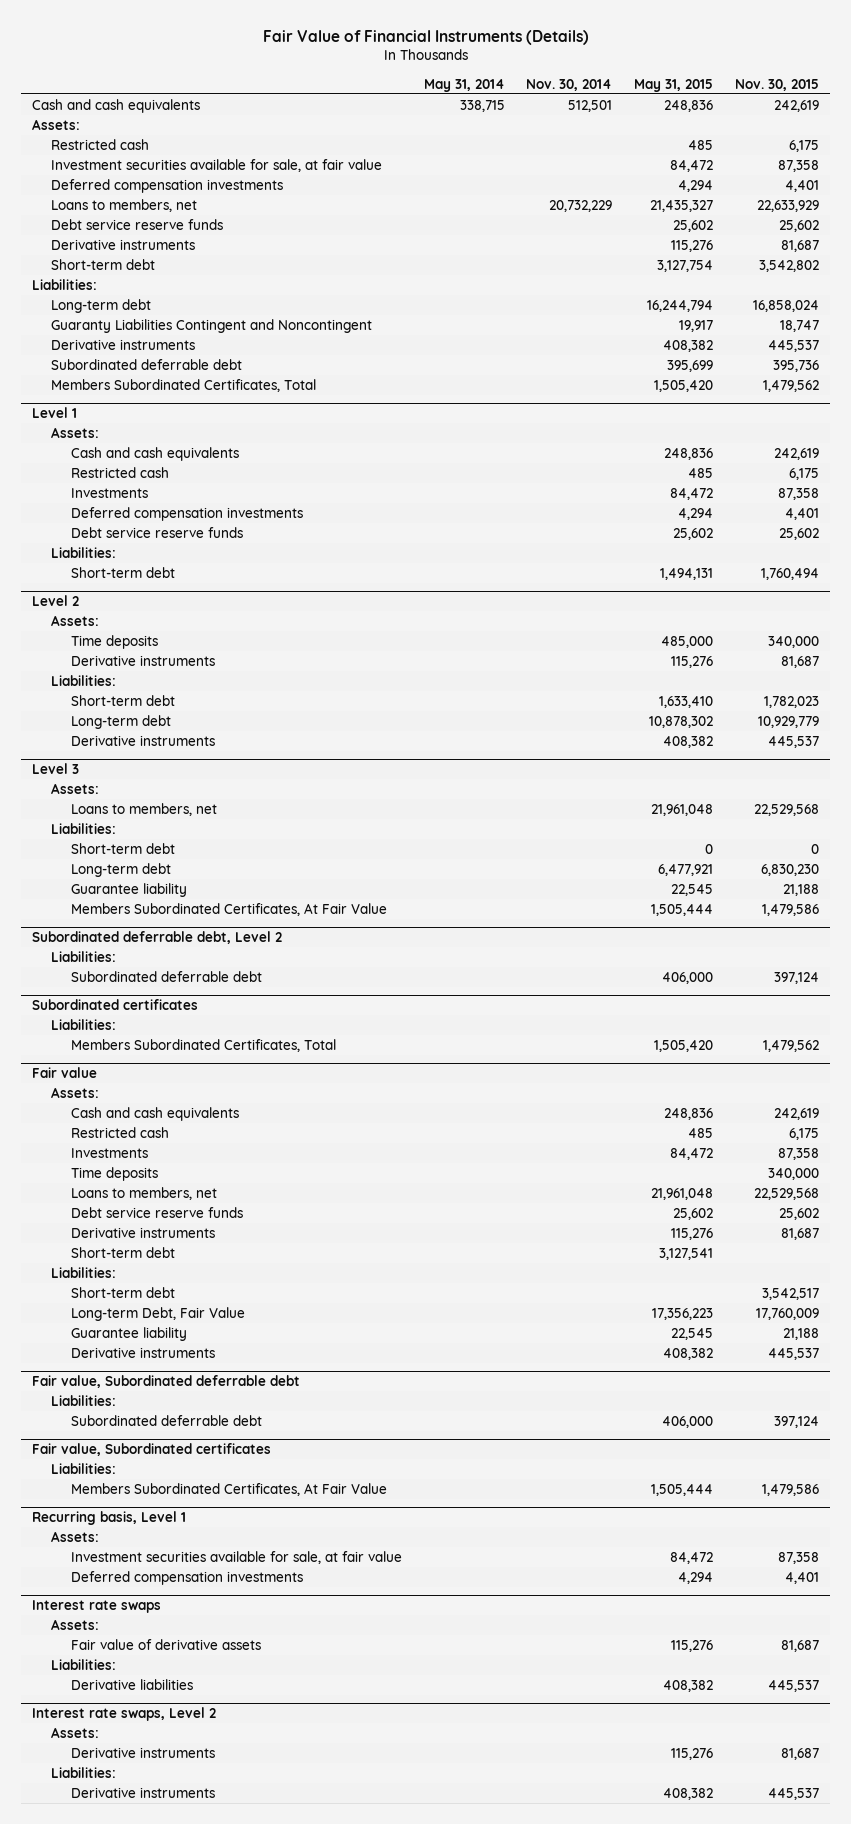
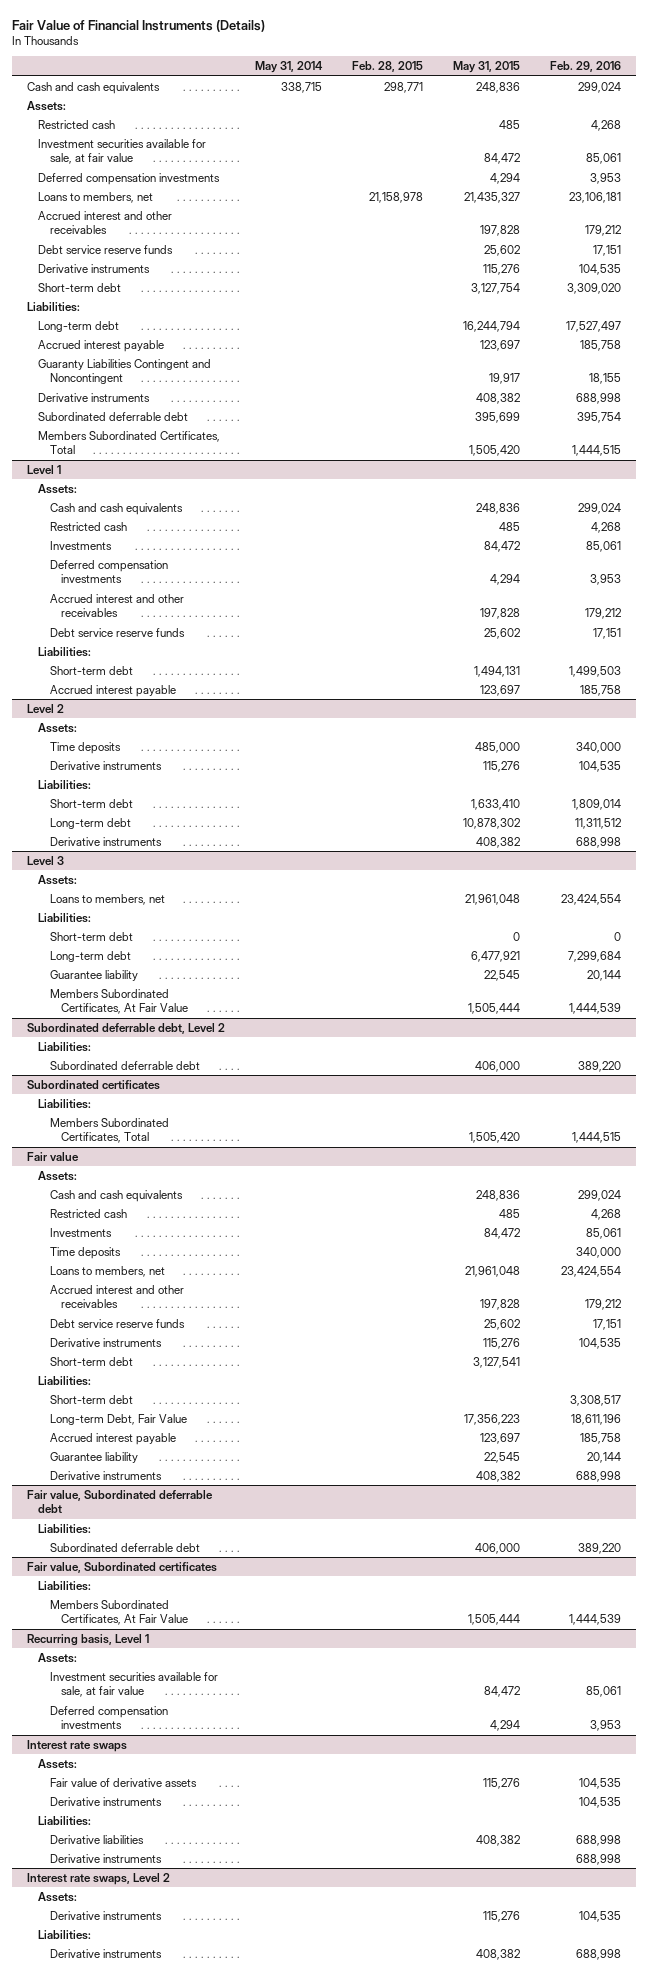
- | May 31, 2014 | Nov. 30, 2014 | May 31, 2015 | Nov. 30, 2015
+ | May 31, 2014 | Feb. 28, 2015 | May 31, 2015 | Feb. 29, 2016
+ Accrued interest and other receivables | | | 197,828 | 179,212
+ Accrued interest payable | | | 123,697 | 185,758
@ Level 1
+ Accrued interest and other receivables | | | 197,828 | 179,212
+ Accrued interest payable | | | 123,697 | 185,758
@ Fair value
+ Accrued interest and other receivables | | | 197,828 | 179,212
+ Accrued interest payable | | | 123,697 | 185,758
@ Interest rate swaps
+ Derivative instruments | | | | 104,535
+ Derivative instruments | | | | 688,998

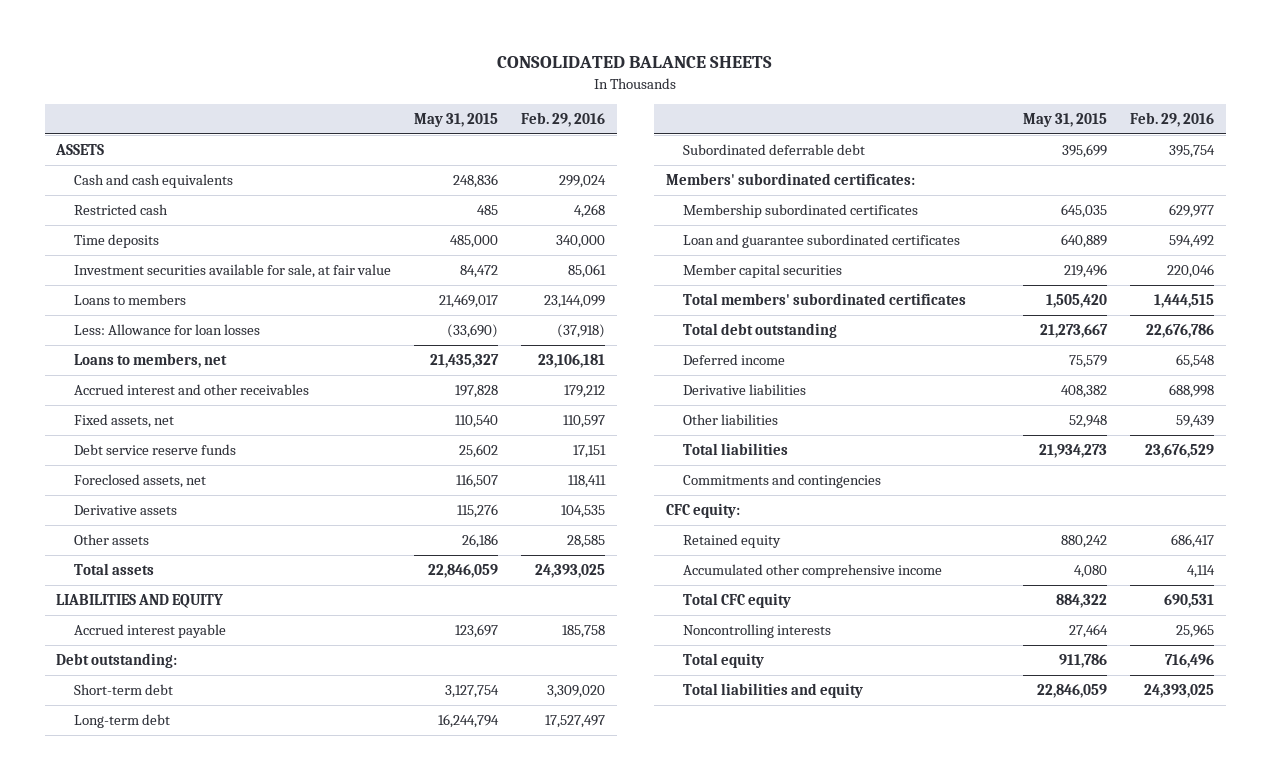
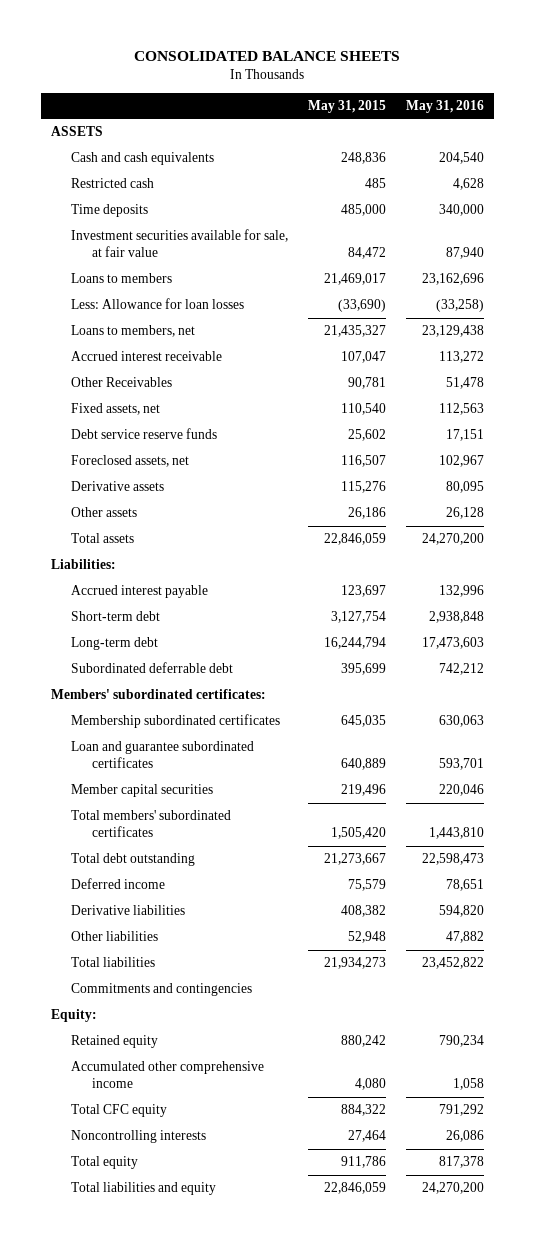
- | May 31, 2015 | Feb. 29, 2016
+ | May 31, 2015 | May 31, 2016
- Accrued interest and other receivables | 197,828 | 179,212
+ Accrued interest receivable | 107,047 | 113,272
+ Other Receivables | 90,781 | 51,478
- LIABILITIES AND EQUITY
+ Liabilities:
- Debt outstanding:
- CFC equity:
+ Equity:

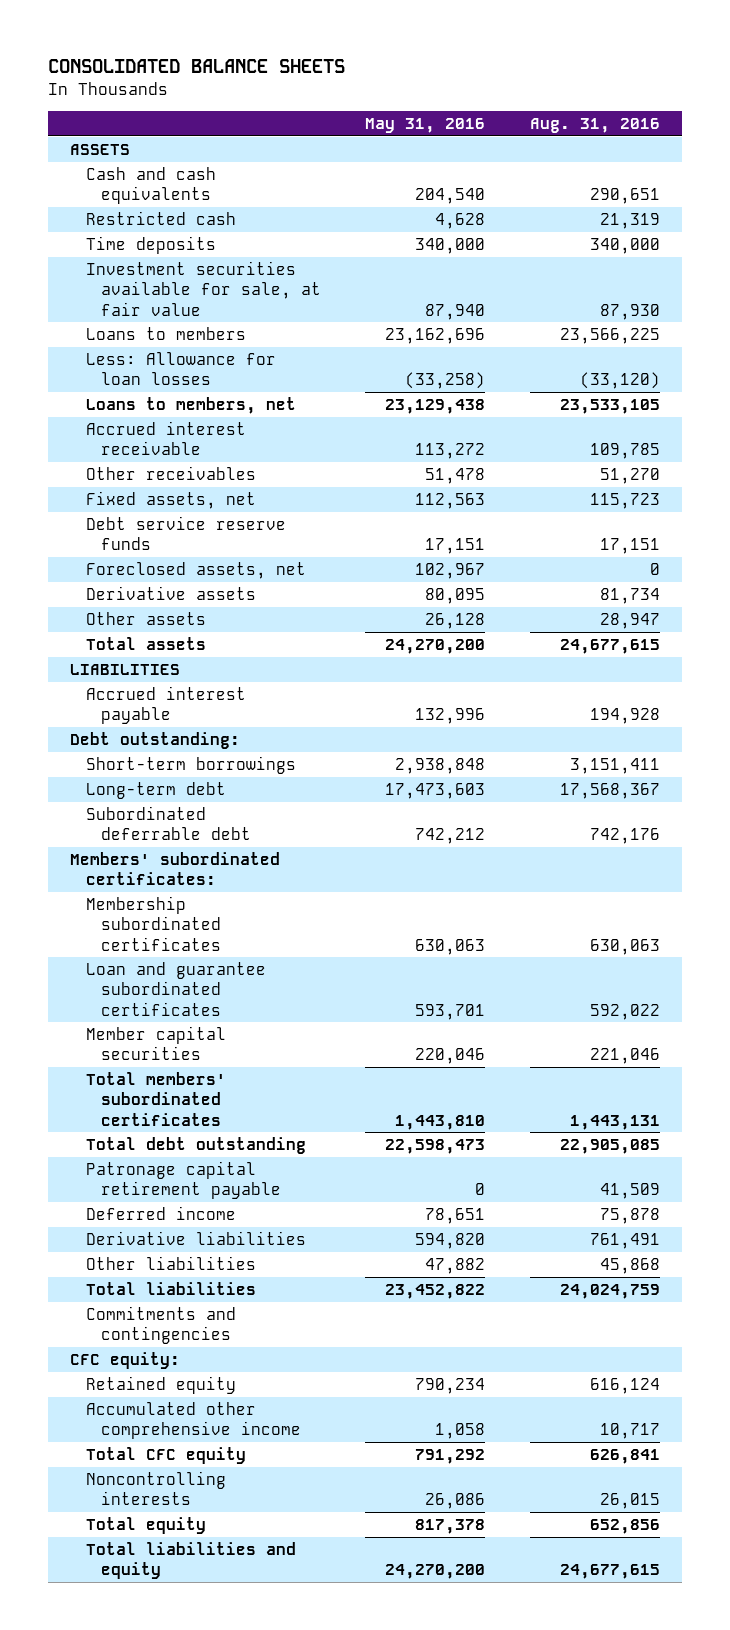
- | May 31, 2015 | May 31, 2016
+ | May 31, 2016 | Aug. 31, 2016
- Other Receivables | 90,781 | 51,478
+ Other receivables | 51,478 | 51,270
- Liabilities:
+ LIABILITIES
- Short-term debt | 3,127,754 | 2,938,848
+ Debt outstanding:
+ Short-term borrowings | 2,938,848 | 3,151,411
+ Patronage capital retirement payable | 0 | 41,509
- Equity:
+ CFC equity:

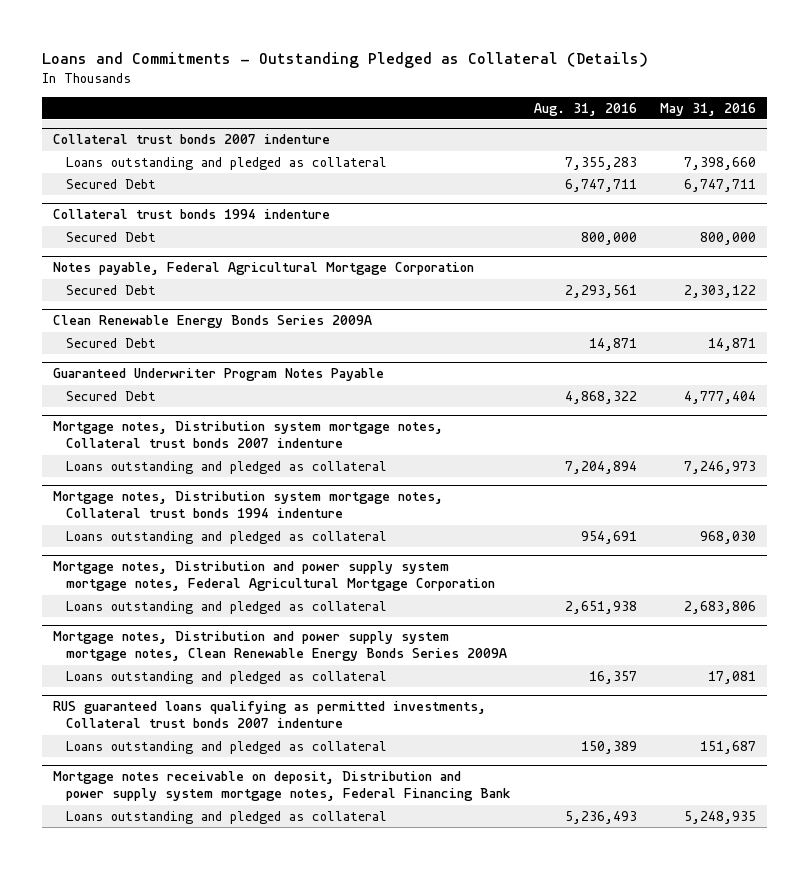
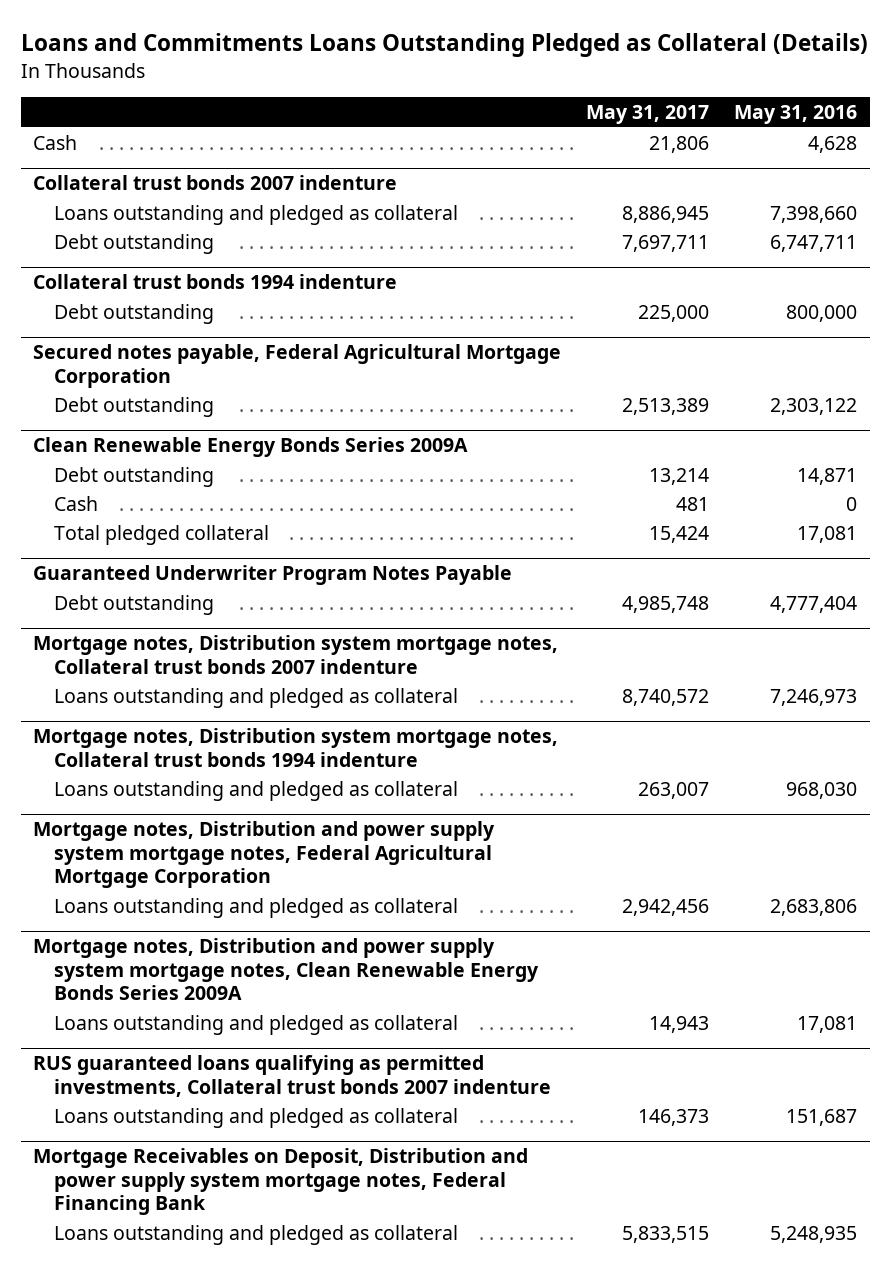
- Loans and Commitments - Outstanding Pledged as Collateral (Details)
+ Loans and Commitments Loans Outstanding Pledged as Collateral (Details)
- | Aug. 31, 2016 | May 31, 2016
+ | May 31, 2017 | May 31, 2016
+ Cash | 21,806 | 4,628
@ Collateral trust bonds 2007 indenture
- Secured Debt | 6,747,711 | 6,747,711
+ Debt outstanding | 7,697,711 | 6,747,711
@ Collateral trust bonds 1994 indenture
- Secured Debt | 800,000 | 800,000
- Notes payable, Federal Agricultural Mortgage Corporation
- Secured Debt | 2,293,561 | 2,303,122
@ Collateral trust bonds 1994 indenture
+ Debt outstanding | 225,000 | 800,000
+ Secured notes payable, Federal Agricultural Mortgage Corporation
+ Debt outstanding | 2,513,389 | 2,303,122
@ Clean Renewable Energy Bonds Series 2009A
- Secured Debt | 14,871 | 14,871
+ Debt outstanding | 13,214 | 14,871
+ Cash | 481 | 0
+ Total pledged collateral | 15,424 | 17,081
@ Guaranteed Underwriter Program Notes Payable
- Secured Debt | 4,868,322 | 4,777,404
+ Debt outstanding | 4,985,748 | 4,777,404
- Mortgage notes receivable on deposit, Distribution and power supply system mortgage notes, Federal Financing Bank
+ Mortgage Receivables on Deposit, Distribution and power supply system mortgage notes, Federal Financing Bank

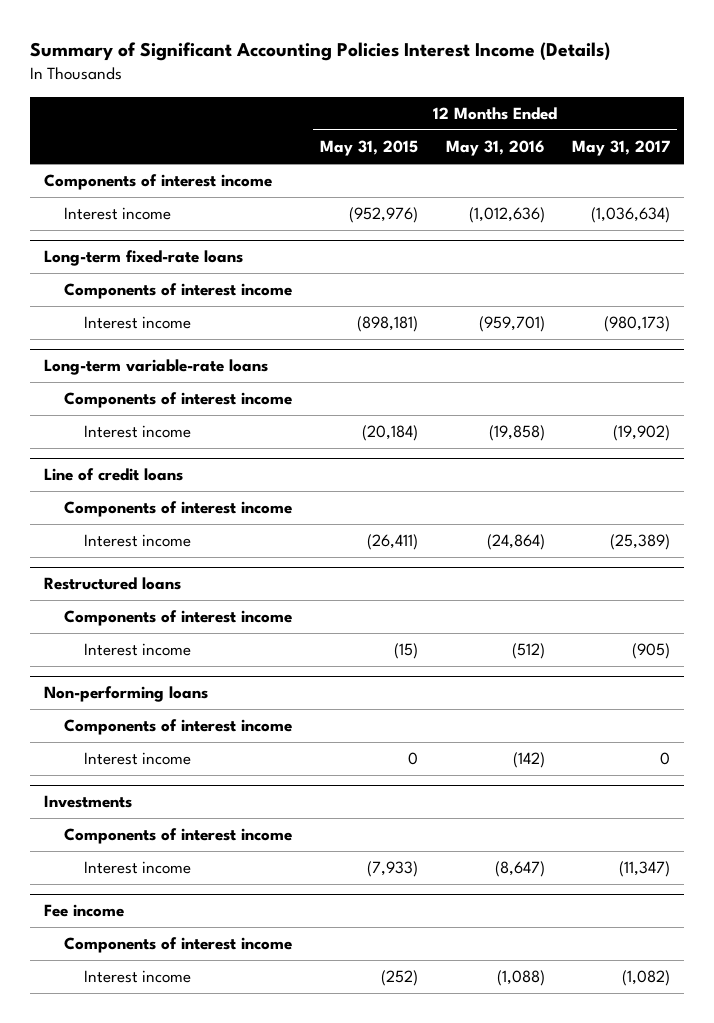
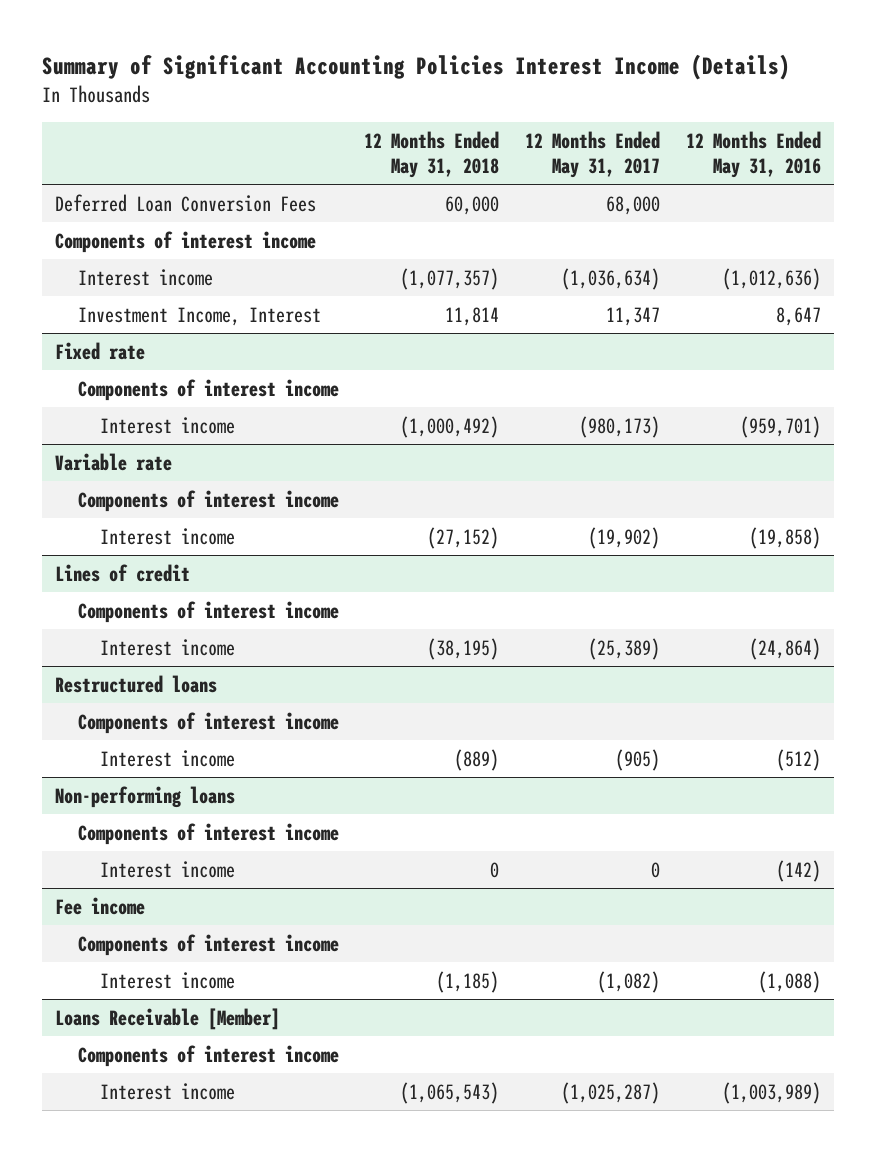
- | 12 Months Ended May 31, 2015 | 12 Months Ended May 31, 2016 | 12 Months Ended May 31, 2017
+ | 12 Months Ended May 31, 2018 | 12 Months Ended May 31, 2017 | 12 Months Ended May 31, 2016
+ Deferred Loan Conversion Fees | 60,000 | 68,000 |
- Long-term fixed-rate loans
+ Investment Income, Interest | 11,814 | 11,347 | 8,647
+ Fixed rate
- Long-term variable-rate loans
+ Variable rate
- Line of credit loans
+ Lines of credit
- Investments
- Components of interest income
- Interest income | (7,933) | (8,647) | (11,347)
+ Loans Receivable [Member]
+ Components of interest income
+ Interest income | (1,065,543) | (1,025,287) | (1,003,989)

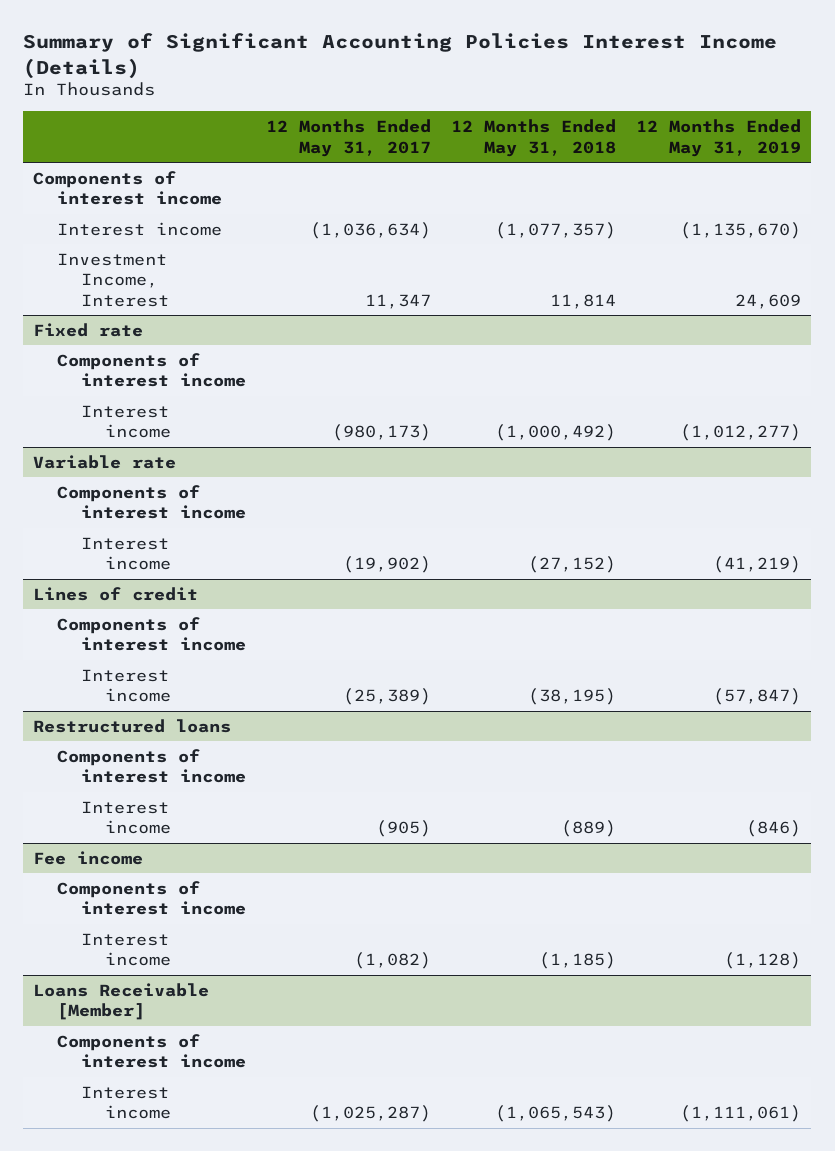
- | 12 Months Ended May 31, 2018 | 12 Months Ended May 31, 2017 | 12 Months Ended May 31, 2016
+ | 12 Months Ended May 31, 2017 | 12 Months Ended May 31, 2018 | 12 Months Ended May 31, 2019
- Deferred Loan Conversion Fees | 60,000 | 68,000 |
- Non-performing loans
- Components of interest income
- Interest income | 0 | 0 | (142)

